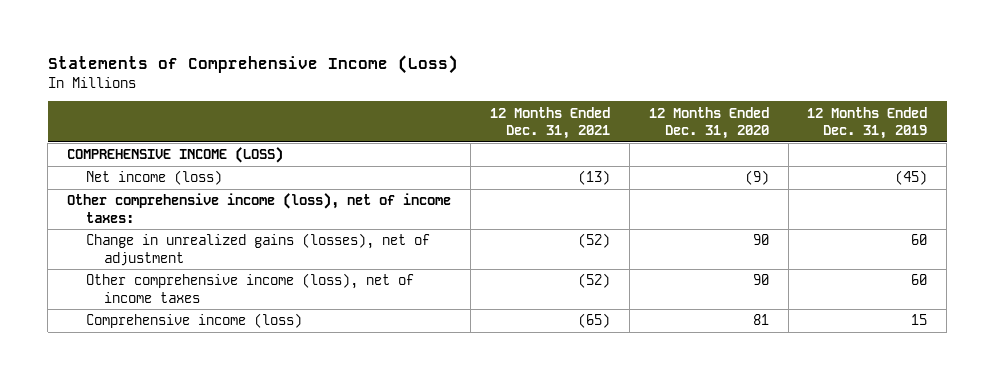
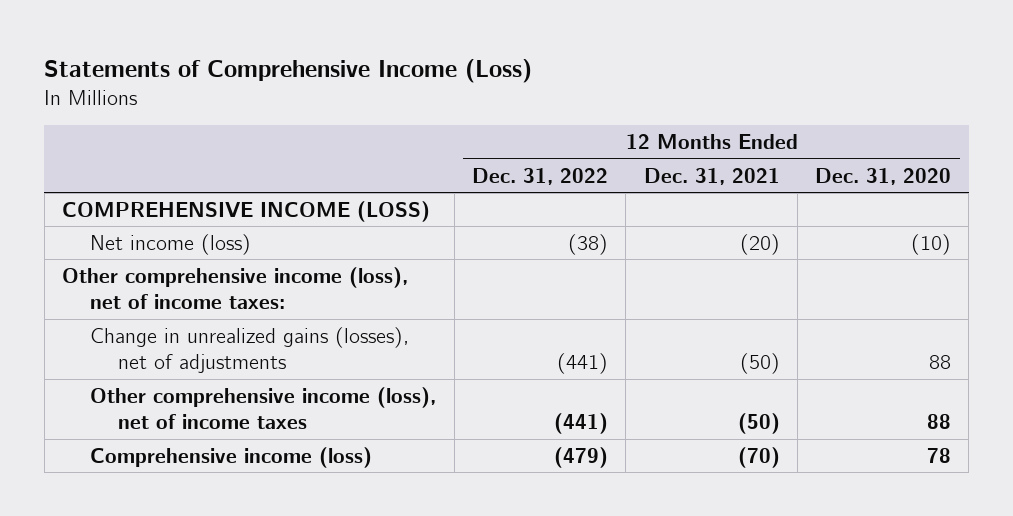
- | 12 Months Ended Dec. 31, 2021 | 12 Months Ended Dec. 31, 2020 | 12 Months Ended Dec. 31, 2019
+ | 12 Months Ended Dec. 31, 2022 | 12 Months Ended Dec. 31, 2021 | 12 Months Ended Dec. 31, 2020
- Net income (loss) | (13) | (9) | (45)
+ Net income (loss) | (38) | (20) | (10)
- Change in unrealized gains (losses), net of adjustment | (52) | 90 | 60
- Other comprehensive income (loss), net of income taxes | (52) | 90 | 60
- Comprehensive income (loss) | (65) | 81 | 15
+ Change in unrealized gains (losses), net of adjustments | (441) | (50) | 88
+ Other comprehensive income (loss), net of income taxes | (441) | (50) | 88
+ Comprehensive income (loss) | (479) | (70) | 78

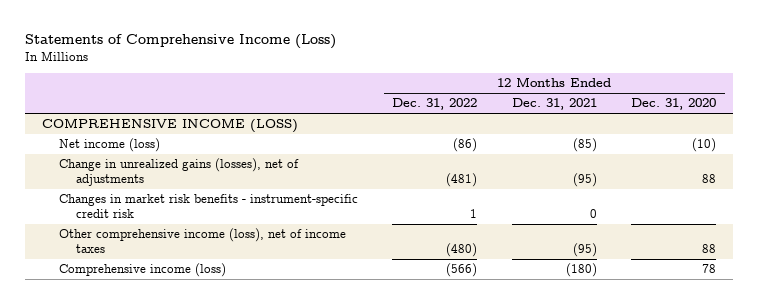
- Net income (loss) | (38) | (20) | (10)
- Other comprehensive income (loss), net of income taxes:
- Change in unrealized gains (losses), net of adjustments | (441) | (50) | 88
- Other comprehensive income (loss), net of income taxes | (441) | (50) | 88
- Comprehensive income (loss) | (479) | (70) | 78
+ Net income (loss) | (86) | (85) | (10)
+ Change in unrealized gains (losses), net of adjustments | (481) | (95) | 88
+ Changes in market risk benefits - instrument-specific credit risk | 1 | 0 |
+ Other comprehensive income (loss), net of income taxes | (480) | (95) | 88
+ Comprehensive income (loss) | (566) | (180) | 78

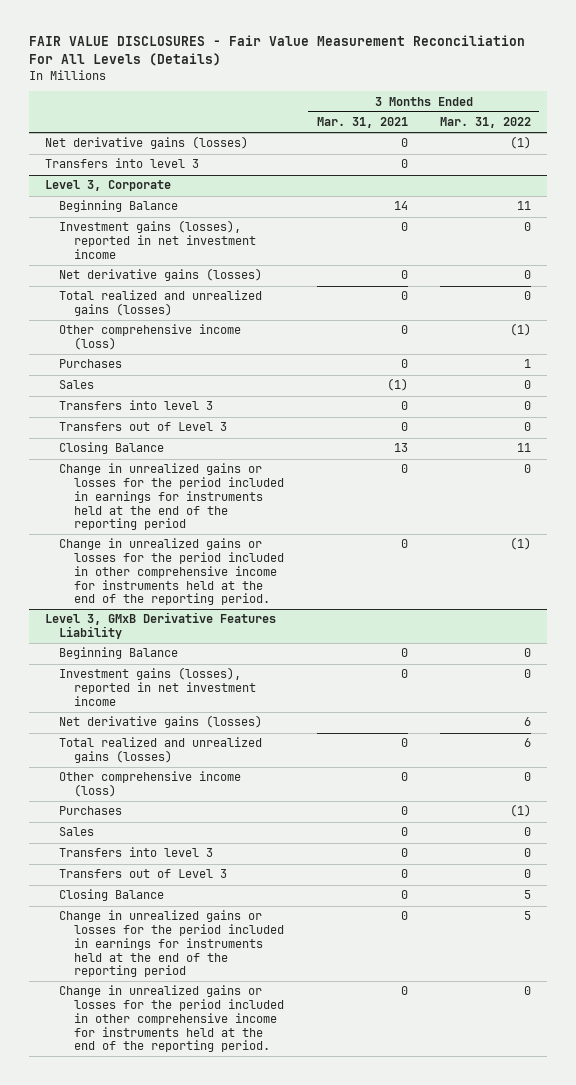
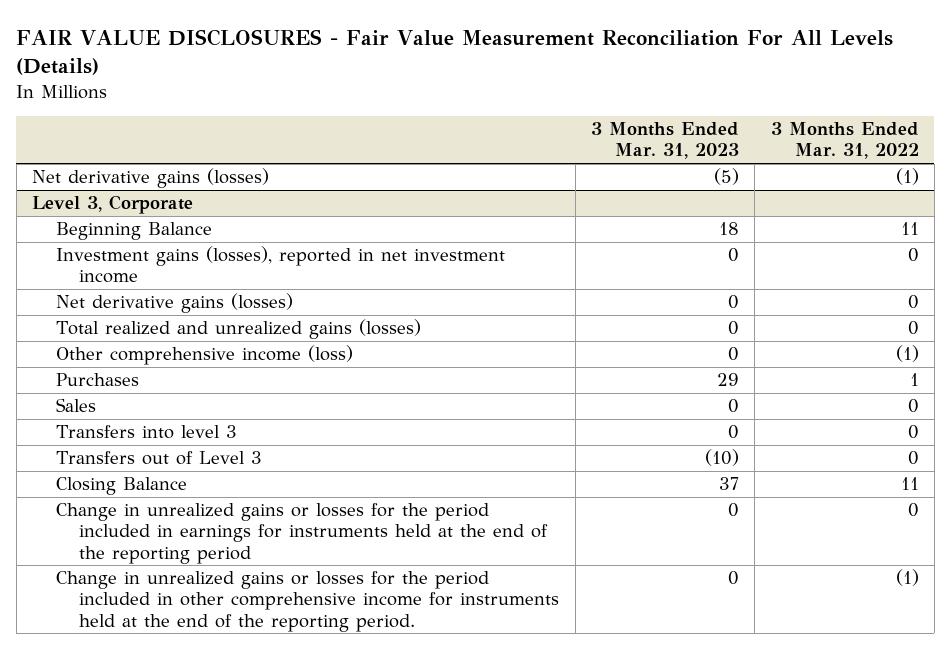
- | 3 Months Ended Mar. 31, 2021 | 3 Months Ended Mar. 31, 2022
+ | 3 Months Ended Mar. 31, 2023 | 3 Months Ended Mar. 31, 2022
- Transfers into level 3 | 0 |
- Level 3, GMxB Derivative Features Liability
- Beginning Balance | 0 | 0
- Investment gains (losses), reported in net investment income | 0 | 0
- Net derivative gains (losses) | | 6
- Total realized and unrealized gains (losses) | 0 | 6
- Other comprehensive income (loss) | 0 | 0
- Purchases | 0 | (1)
- Sales | 0 | 0
- Transfers into level 3 | 0 | 0
- Transfers out of Level 3 | 0 | 0
- Closing Balance | 0 | 5
- Change in unrealized gains or losses for the period included in earnings for instruments held at the end of the reporting period | 0 | 5
- Change in unrealized gains or losses for the period included in other comprehensive income for instruments held at the end of the reporting period. | 0 | 0

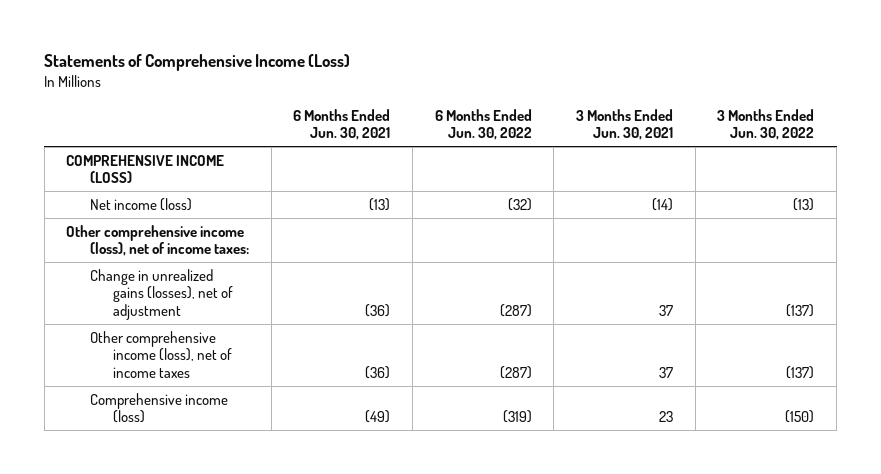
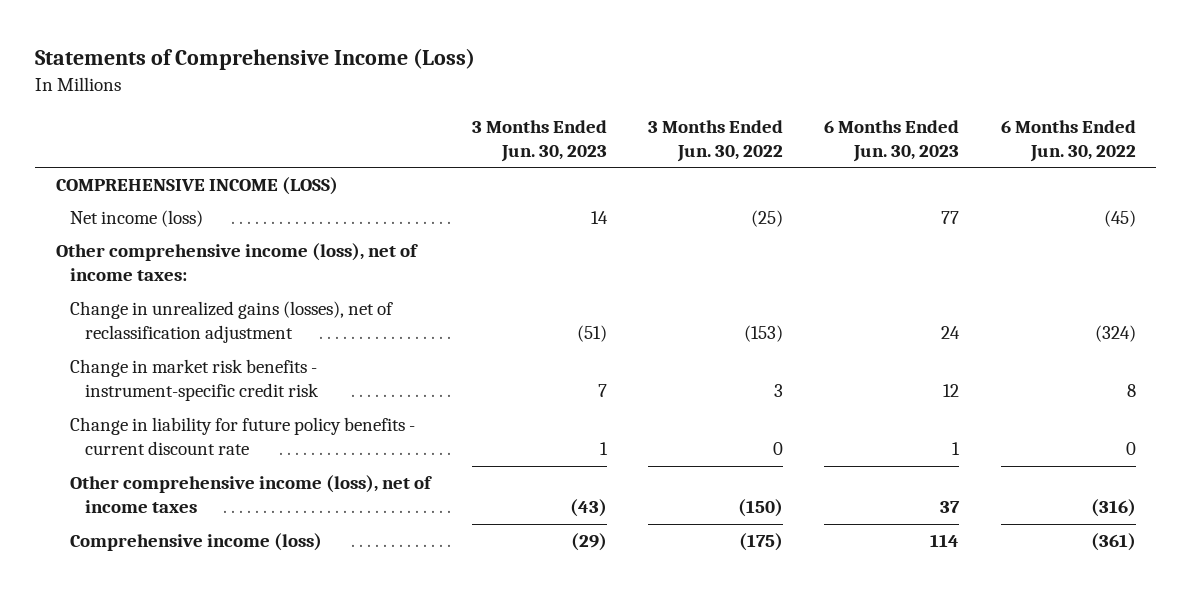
- | 6 Months Ended Jun. 30, 2021 | 6 Months Ended Jun. 30, 2022 | 3 Months Ended Jun. 30, 2021 | 3 Months Ended Jun. 30, 2022
+ | 3 Months Ended Jun. 30, 2023 | 3 Months Ended Jun. 30, 2022 | 6 Months Ended Jun. 30, 2023 | 6 Months Ended Jun. 30, 2022
- Net income (loss) | (13) | (32) | (14) | (13)
+ Net income (loss) | 14 | (25) | 77 | (45)
- Change in unrealized gains (losses), net of adjustment | (36) | (287) | 37 | (137)
- Other comprehensive income (loss), net of income taxes | (36) | (287) | 37 | (137)
- Comprehensive income (loss) | (49) | (319) | 23 | (150)
+ Change in unrealized gains (losses), net of reclassification adjustment | (51) | (153) | 24 | (324)
+ Change in market risk benefits - instrument-specific credit risk | 7 | 3 | 12 | 8
+ Change in liability for future policy benefits - current discount rate | 1 | 0 | 1 | 0
+ Other comprehensive income (loss), net of income taxes | (43) | (150) | 37 | (316)
+ Comprehensive income (loss) | (29) | (175) | 114 | (361)

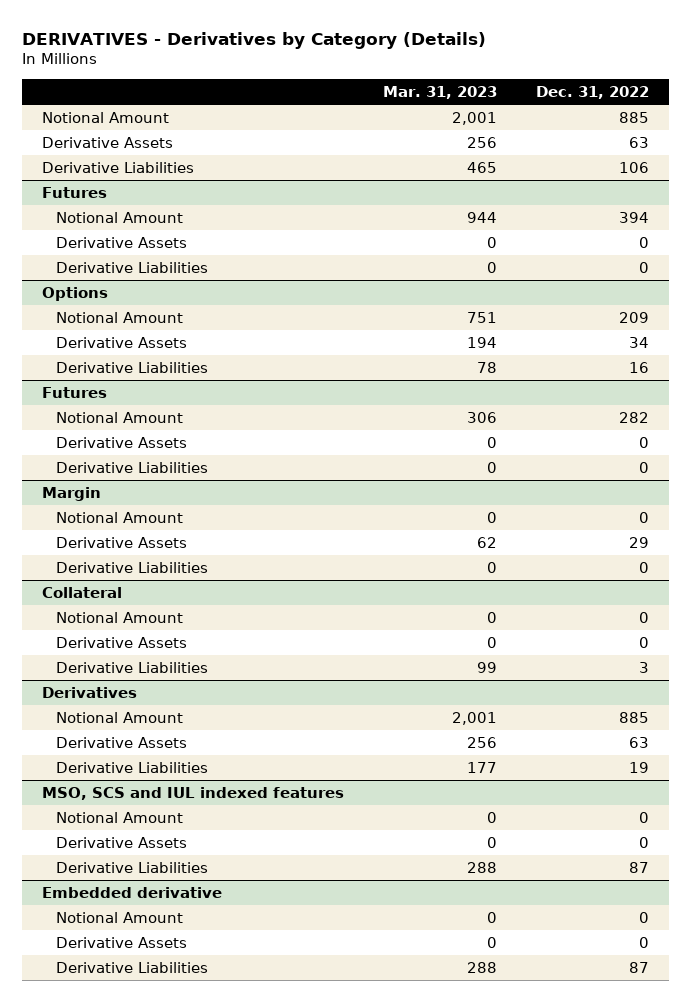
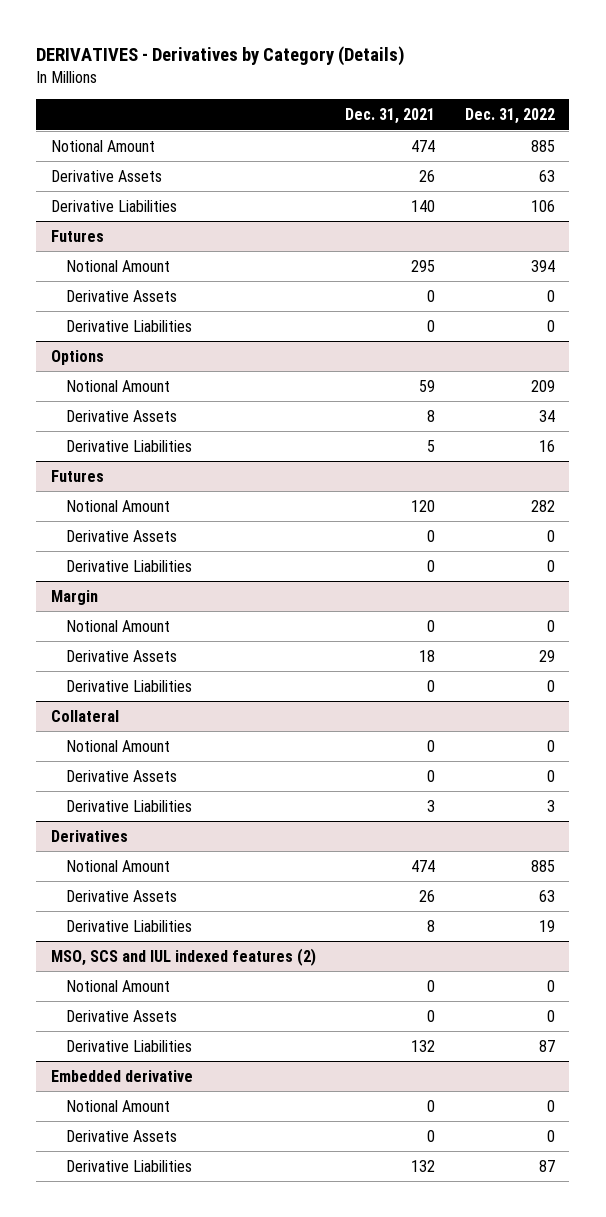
- | Mar. 31, 2023 | Dec. 31, 2022
+ | Dec. 31, 2021 | Dec. 31, 2022
- MSO, SCS and IUL indexed features
+ MSO, SCS and IUL indexed features (2)

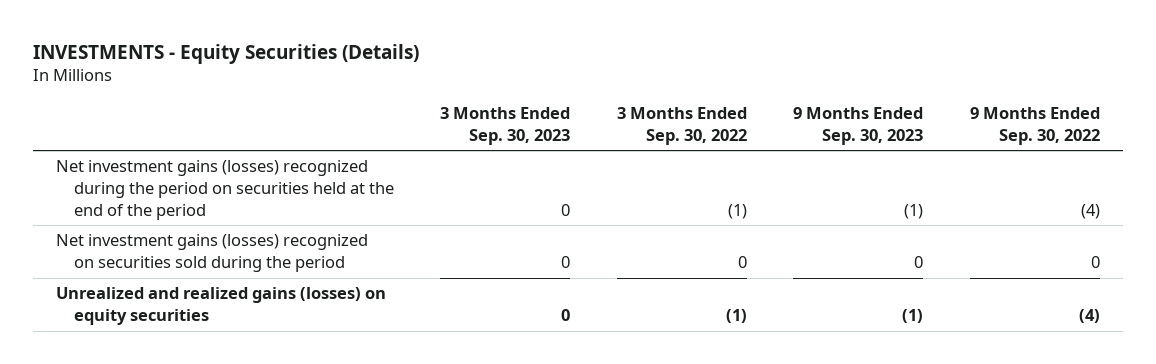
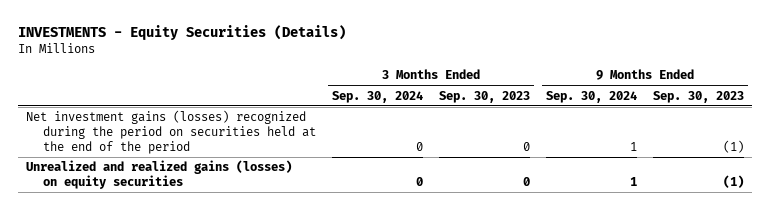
- | 3 Months Ended Sep. 30, 2023 | 3 Months Ended Sep. 30, 2022 | 9 Months Ended Sep. 30, 2023 | 9 Months Ended Sep. 30, 2022
+ | 3 Months Ended Sep. 30, 2024 | 3 Months Ended Sep. 30, 2023 | 9 Months Ended Sep. 30, 2024 | 9 Months Ended Sep. 30, 2023
- Net investment gains (losses) recognized on securities sold during the period | 0 | 0 | 0 | 0

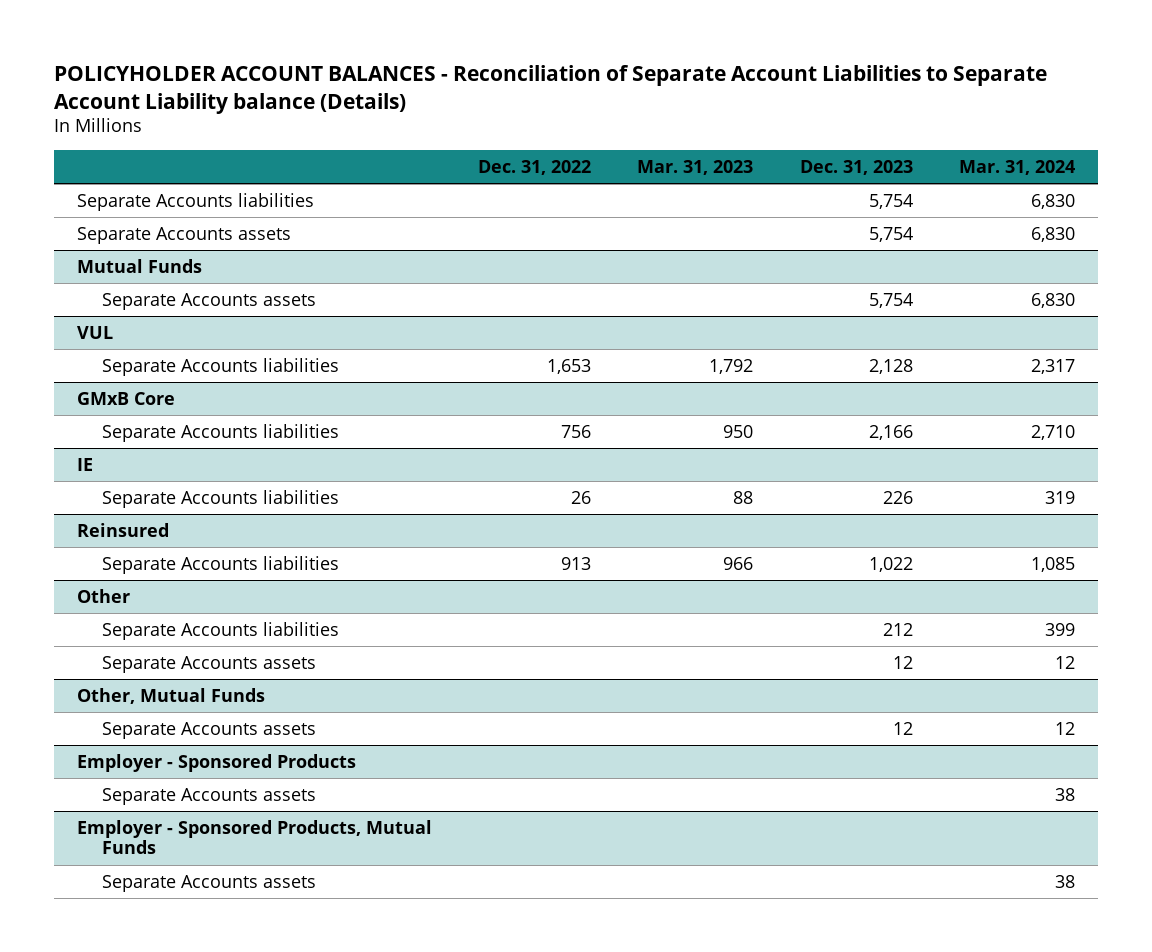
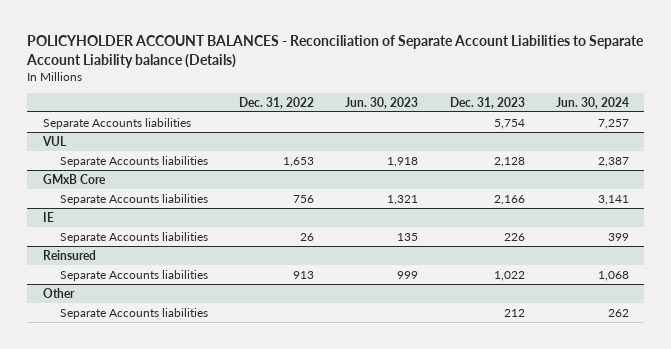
- | Dec. 31, 2022 | Mar. 31, 2023 | Dec. 31, 2023 | Mar. 31, 2024
+ | Dec. 31, 2022 | Jun. 30, 2023 | Dec. 31, 2023 | Jun. 30, 2024
- Separate Accounts assets | | | 5,754 | 6,830
- Mutual Funds
- Separate Accounts assets | | | 5,754 | 6,830
@ Other
- Separate Accounts assets | | | 12 | 12
- Other, Mutual Funds
- Separate Accounts assets | | | 12 | 12
- Employer - Sponsored Products
- Separate Accounts assets | | | | 38
- Employer - Sponsored Products, Mutual Funds
- Separate Accounts assets | | | | 38

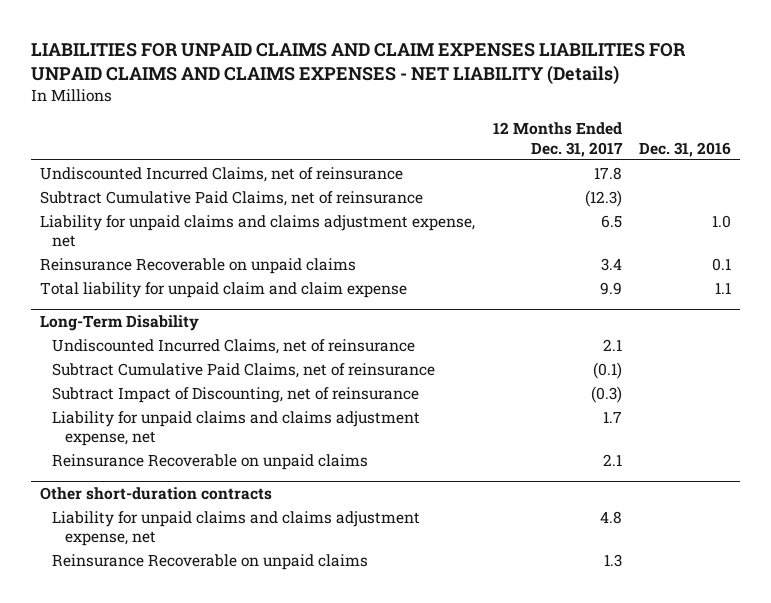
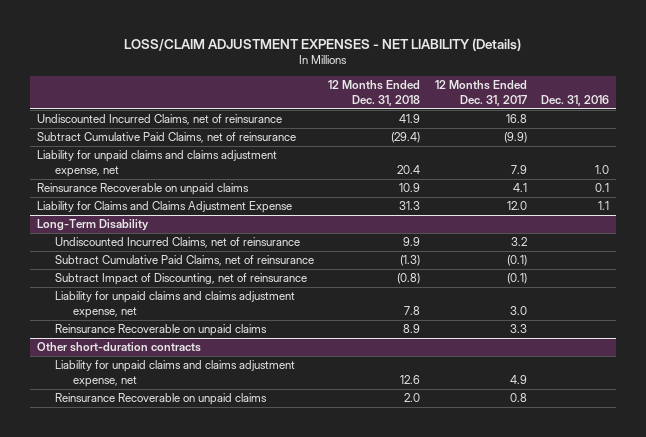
- LIABILITIES FOR UNPAID CLAIMS AND CLAIM EXPENSES LIABILITIES FOR UNPAID CLAIMS AND CLAIMS EXPENSES - NET LIABILITY (Details)
+ LOSS/CLAIM ADJUSTMENT EXPENSES - NET LIABILITY (Details)
- | 12 Months Ended Dec. 31, 2017 | Dec. 31, 2016
+ | 12 Months Ended Dec. 31, 2018 | 12 Months Ended Dec. 31, 2017 | Dec. 31, 2016
- Undiscounted Incurred Claims, net of reinsurance | 17.8 |
- Subtract Cumulative Paid Claims, net of reinsurance | (12.3) |
- Liability for unpaid claims and claims adjustment expense, net | 6.5 | 1.0
- Reinsurance Recoverable on unpaid claims | 3.4 | 0.1
- Total liability for unpaid claim and claim expense | 9.9 | 1.1
+ Undiscounted Incurred Claims, net of reinsurance | 41.9 | 16.8 |
+ Subtract Cumulative Paid Claims, net of reinsurance | (29.4) | (9.9) |
+ Liability for unpaid claims and claims adjustment expense, net | 20.4 | 7.9 | 1.0
+ Reinsurance Recoverable on unpaid claims | 10.9 | 4.1 | 0.1
+ Liability for Claims and Claims Adjustment Expense | 31.3 | 12.0 | 1.1
@ Long-Term Disability
- Undiscounted Incurred Claims, net of reinsurance | 2.1 |
+ Undiscounted Incurred Claims, net of reinsurance | 9.9 | 3.2 |
- Subtract Impact of Discounting, net of reinsurance | (0.3) |
- Liability for unpaid claims and claims adjustment expense, net | 1.7 |
- Reinsurance Recoverable on unpaid claims | 2.1 |
+ Subtract Impact of Discounting, net of reinsurance | (0.8) | (0.1) |
+ Liability for unpaid claims and claims adjustment expense, net | 7.8 | 3.0 |
+ Reinsurance Recoverable on unpaid claims | 8.9 | 3.3 |
@ Other short-duration contracts
- Liability for unpaid claims and claims adjustment expense, net | 4.8 |
- Reinsurance Recoverable on unpaid claims | 1.3 |
+ Liability for unpaid claims and claims adjustment expense, net | 12.6 | 4.9 |
+ Reinsurance Recoverable on unpaid claims | 2.0 | 0.8 |

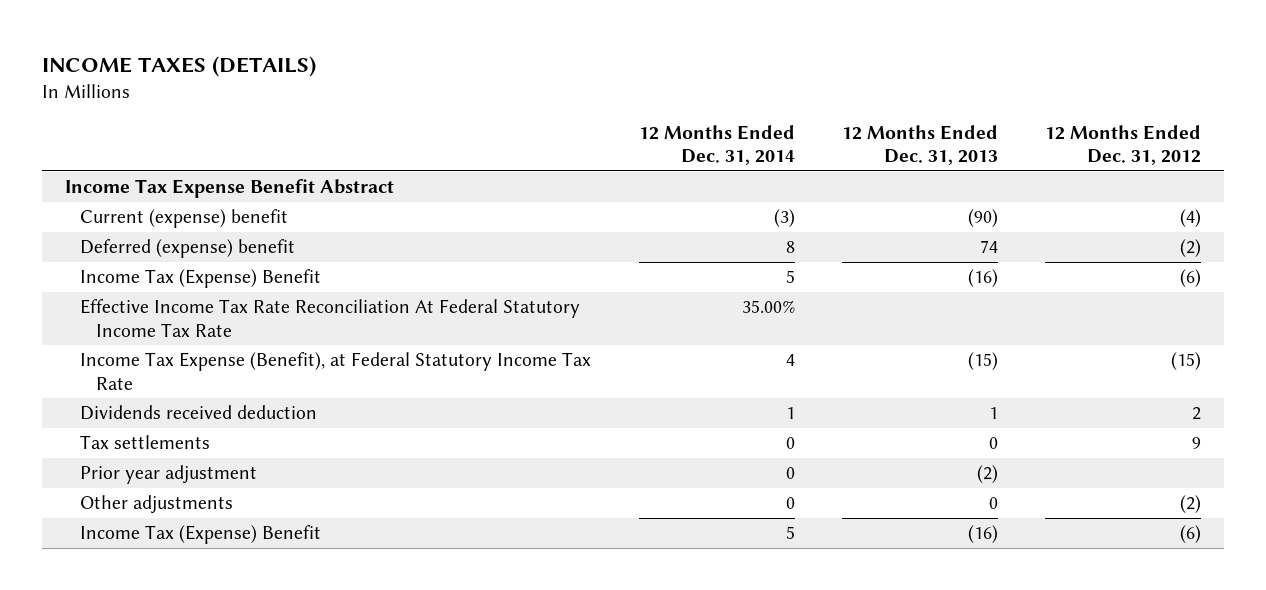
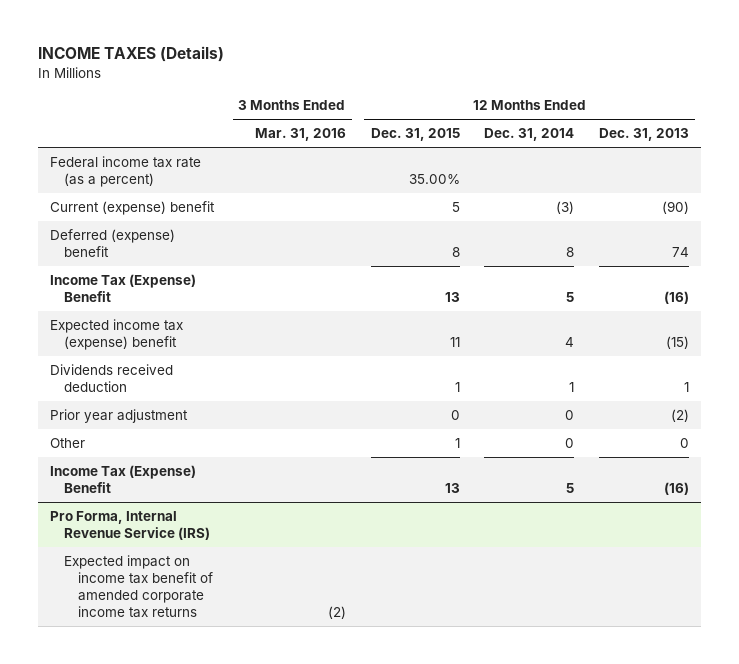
- INCOME TAXES (DETAILS)
+ INCOME TAXES (Details)
- | 12 Months Ended Dec. 31, 2014 | 12 Months Ended Dec. 31, 2013 | 12 Months Ended Dec. 31, 2012
+ | 3 Months Ended Mar. 31, 2016 | 12 Months Ended Dec. 31, 2015 | 12 Months Ended Dec. 31, 2014 | 12 Months Ended Dec. 31, 2013
- Income Tax Expense Benefit Abstract
+ Federal income tax rate (as a percent) | | 35.00% | |
- Effective Income Tax Rate Reconciliation At Federal Statutory Income Tax Rate | 35.00% | |
- Income Tax Expense (Benefit), at Federal Statutory Income Tax Rate | 4 | (15) | (15)
+ Expected income tax (expense) benefit | | 11 | 4 | (15)
- Tax settlements | 0 | 0 | 9
- Other adjustments | 0 | 0 | (2)
+ Other | | 1 | 0 | 0
+ Pro Forma, Internal Revenue Service (IRS)
+ Expected impact on income tax benefit of amended corporate income tax returns | (2) | | |

